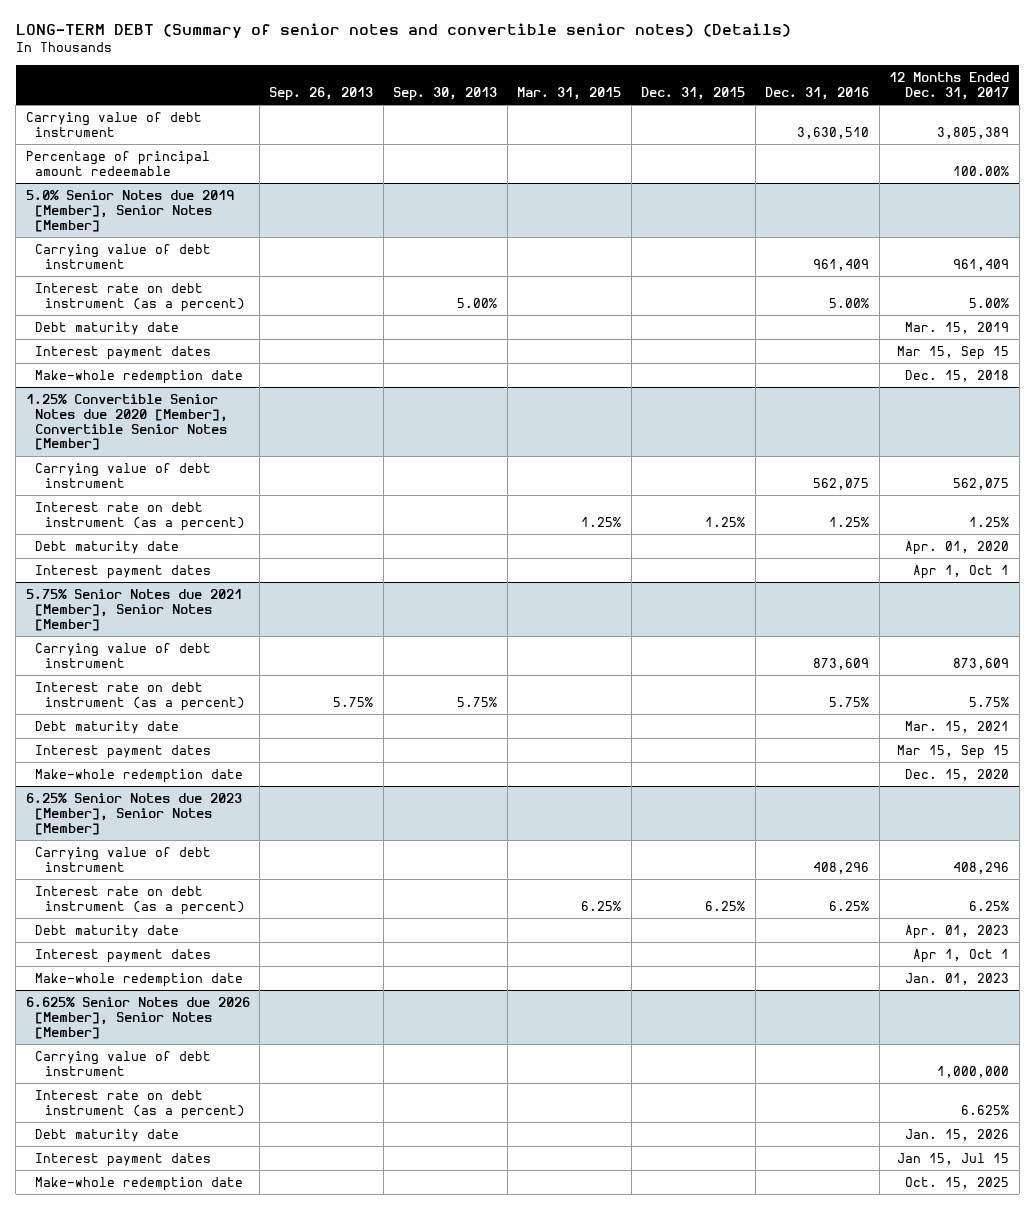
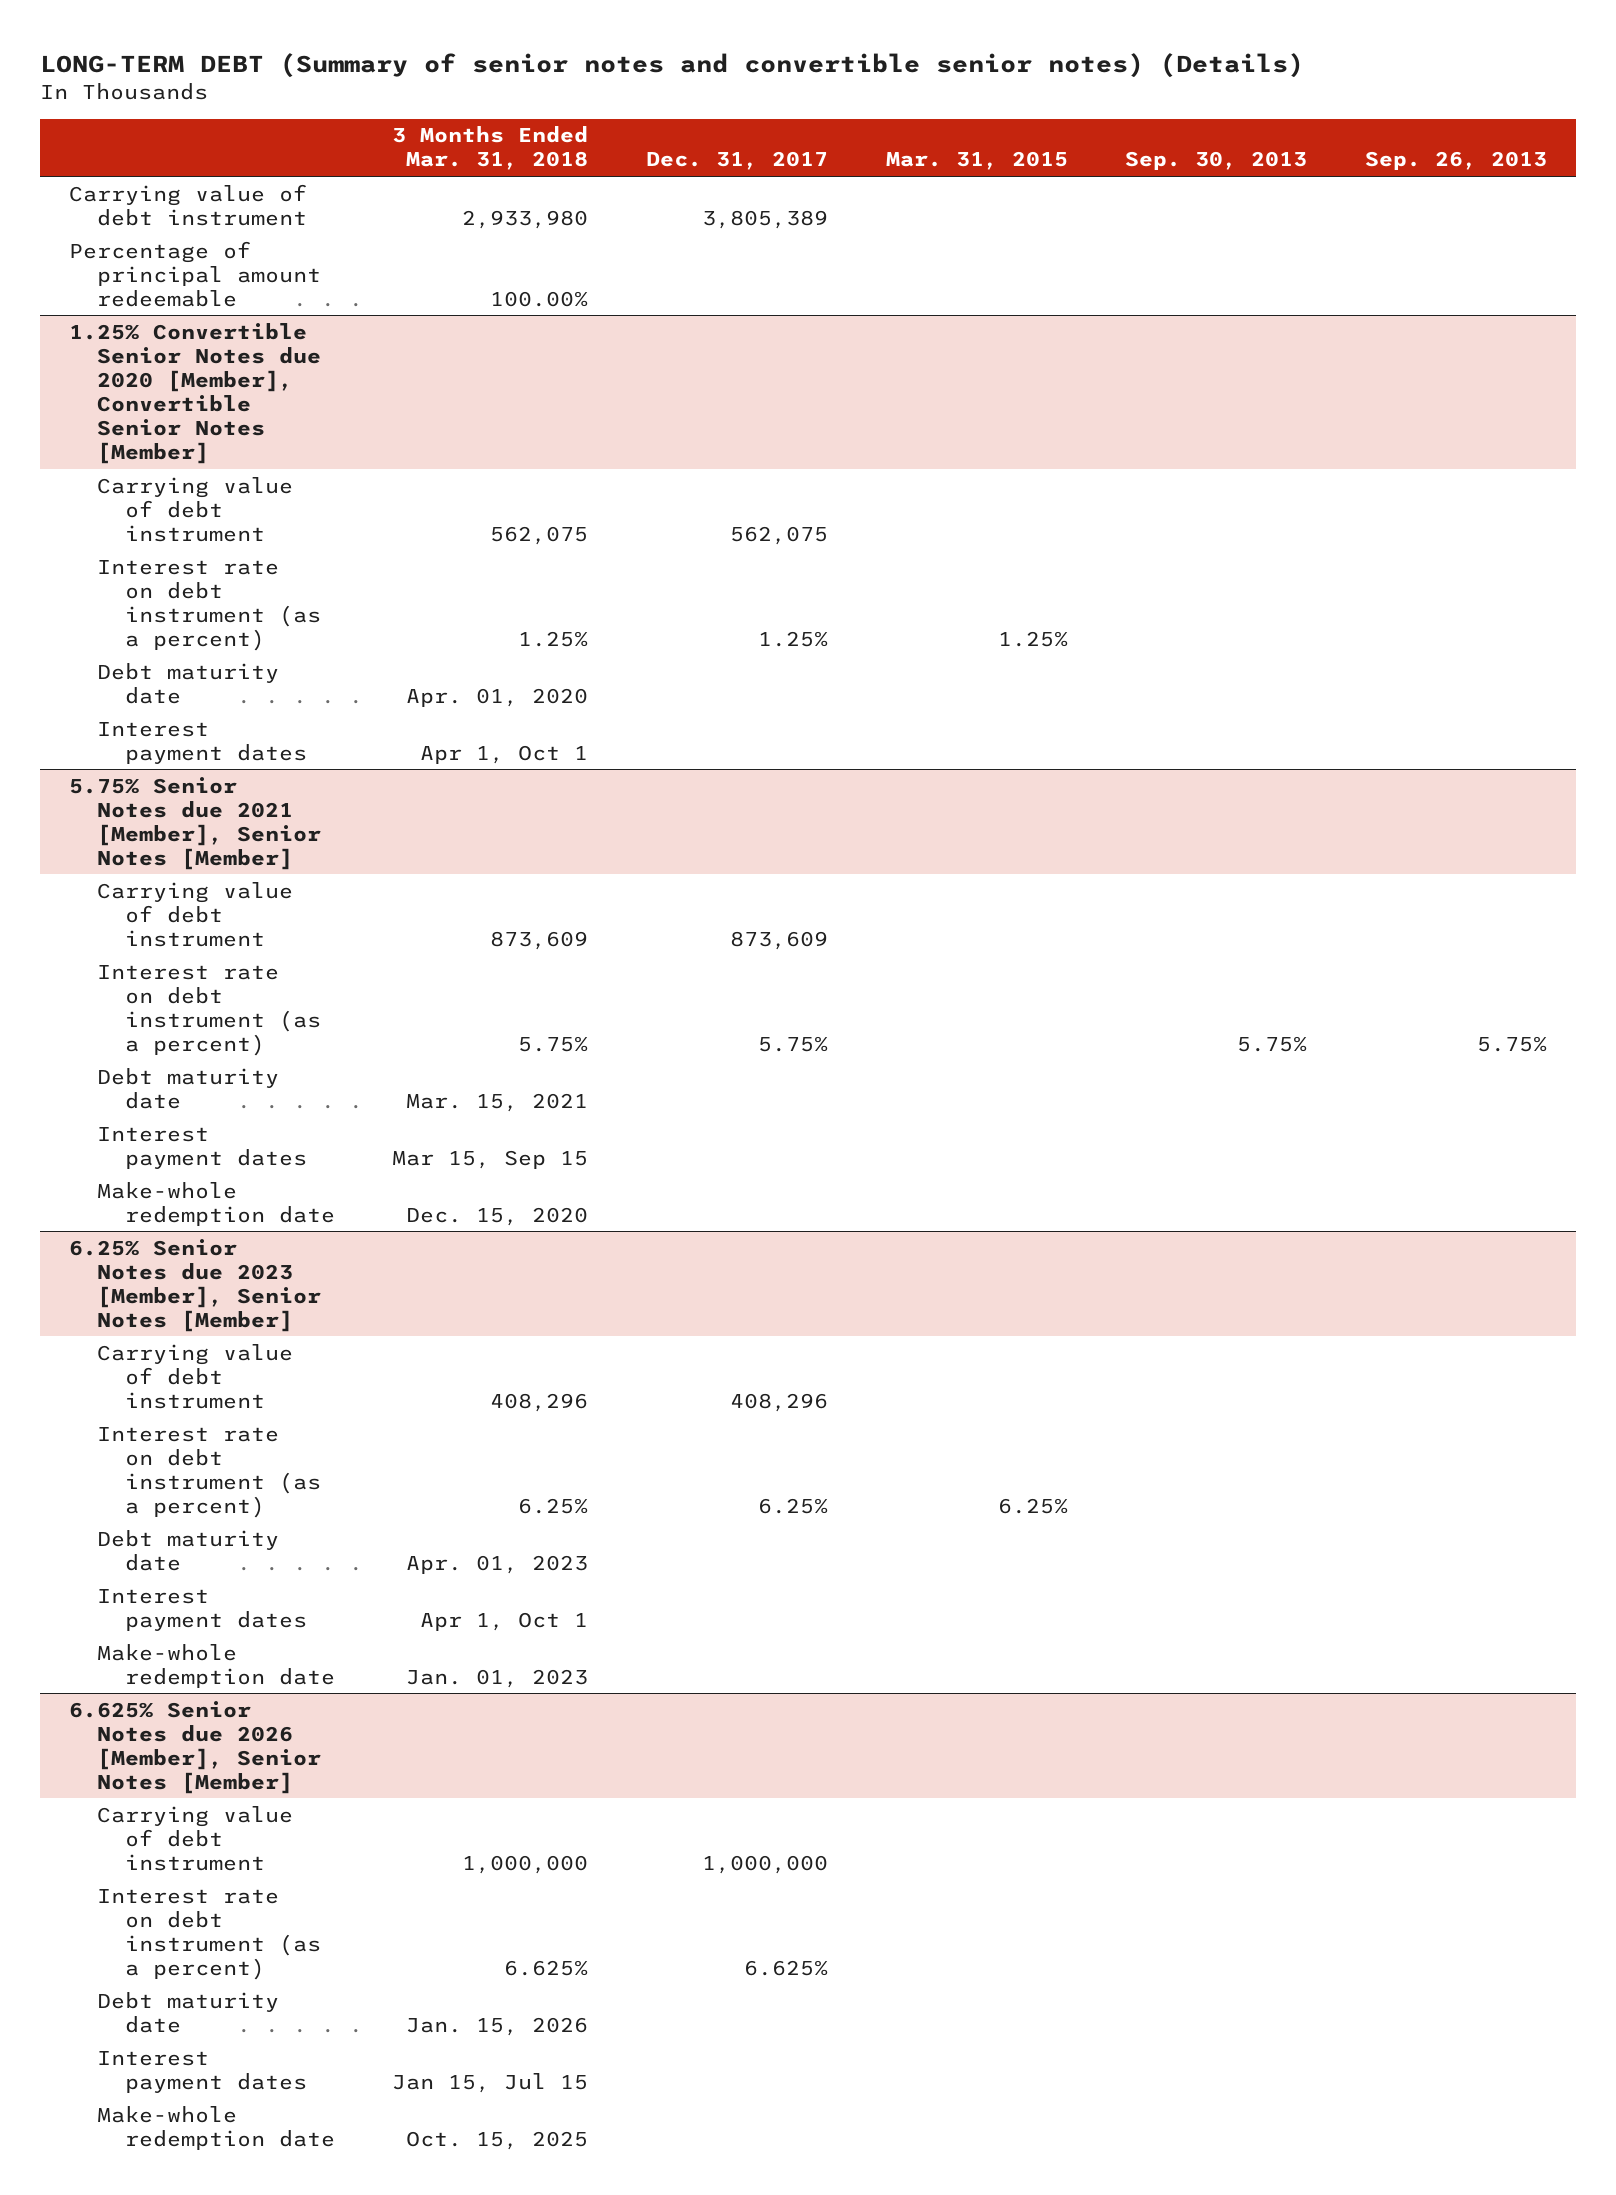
- | Sep. 26, 2013 | Sep. 30, 2013 | Mar. 31, 2015 | Dec. 31, 2015 | Dec. 31, 2016 | 12 Months Ended Dec. 31, 2017
+ | 3 Months Ended Mar. 31, 2018 | Dec. 31, 2017 | Mar. 31, 2015 | Sep. 30, 2013 | Sep. 26, 2013
- 5.0% Senior Notes due 2019 [Member], Senior Notes [Member]
- Carrying value of debt instrument | | | | | 961,409 | 961,409
- Interest rate on debt instrument (as a percent) | | 5.00% | | | 5.00% | 5.00%
- Debt maturity date | | | | | | Mar. 15, 2019
- Interest payment dates | | | | | | Mar 15, Sep 15
- Make-whole redemption date | | | | | | Dec. 15, 2018

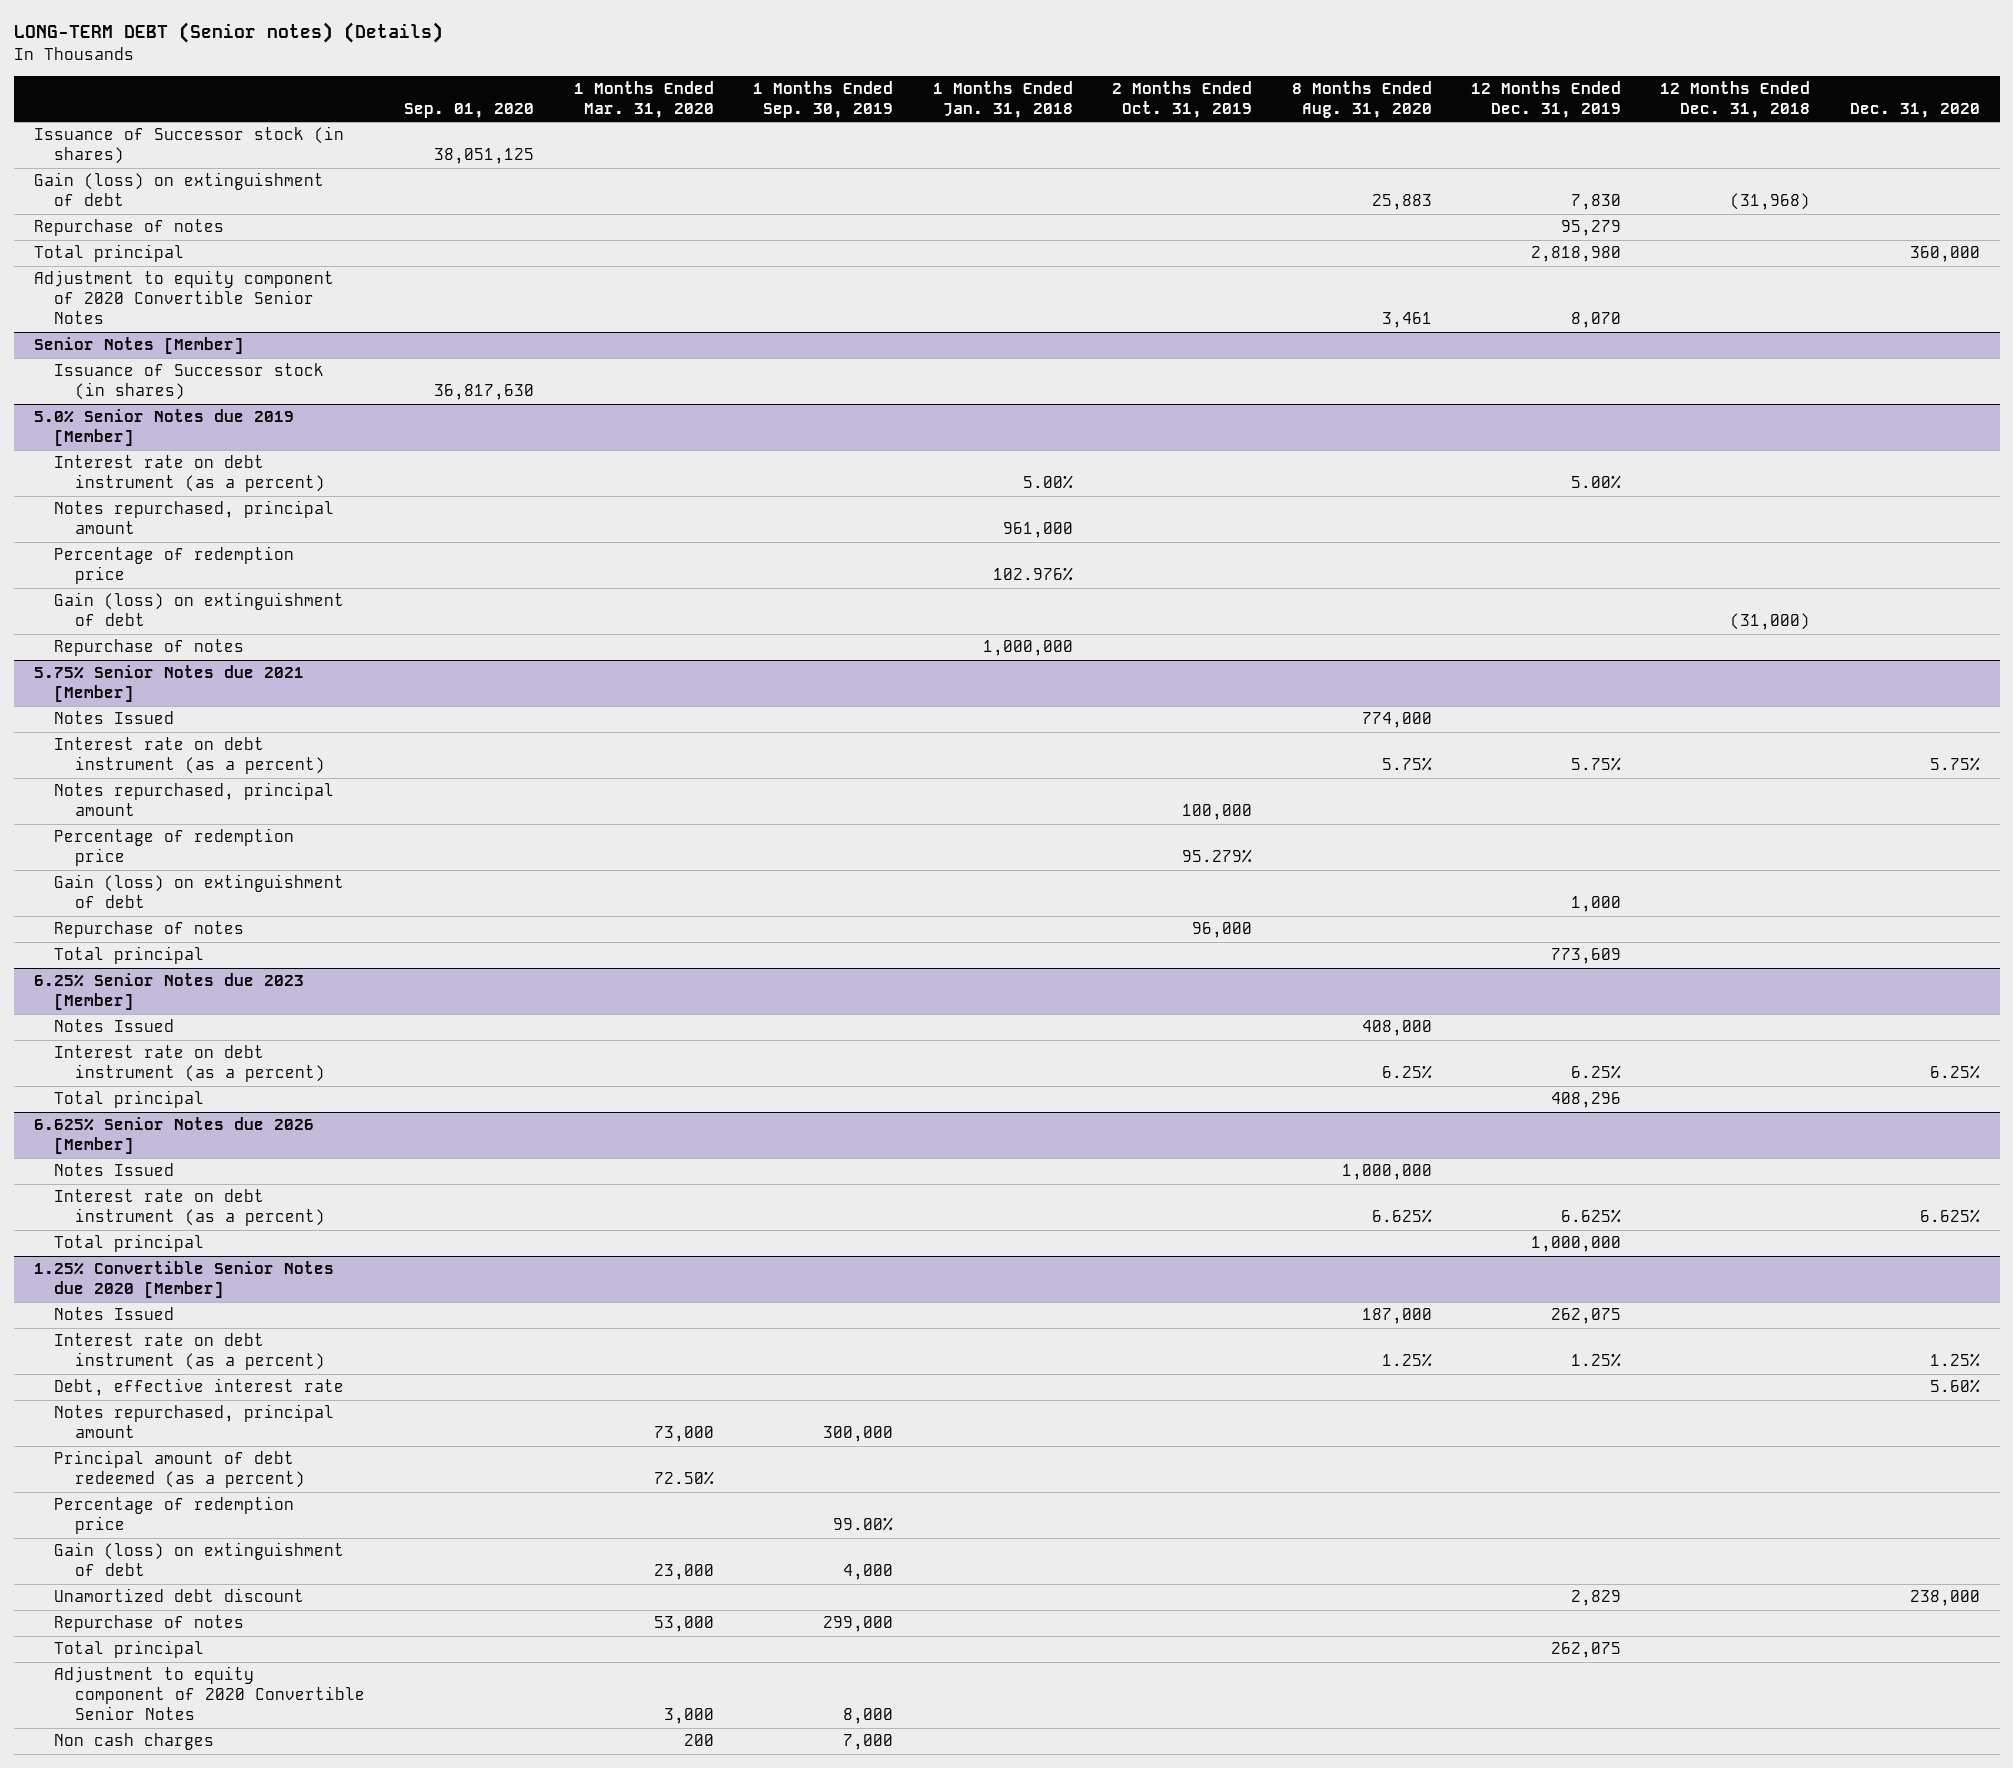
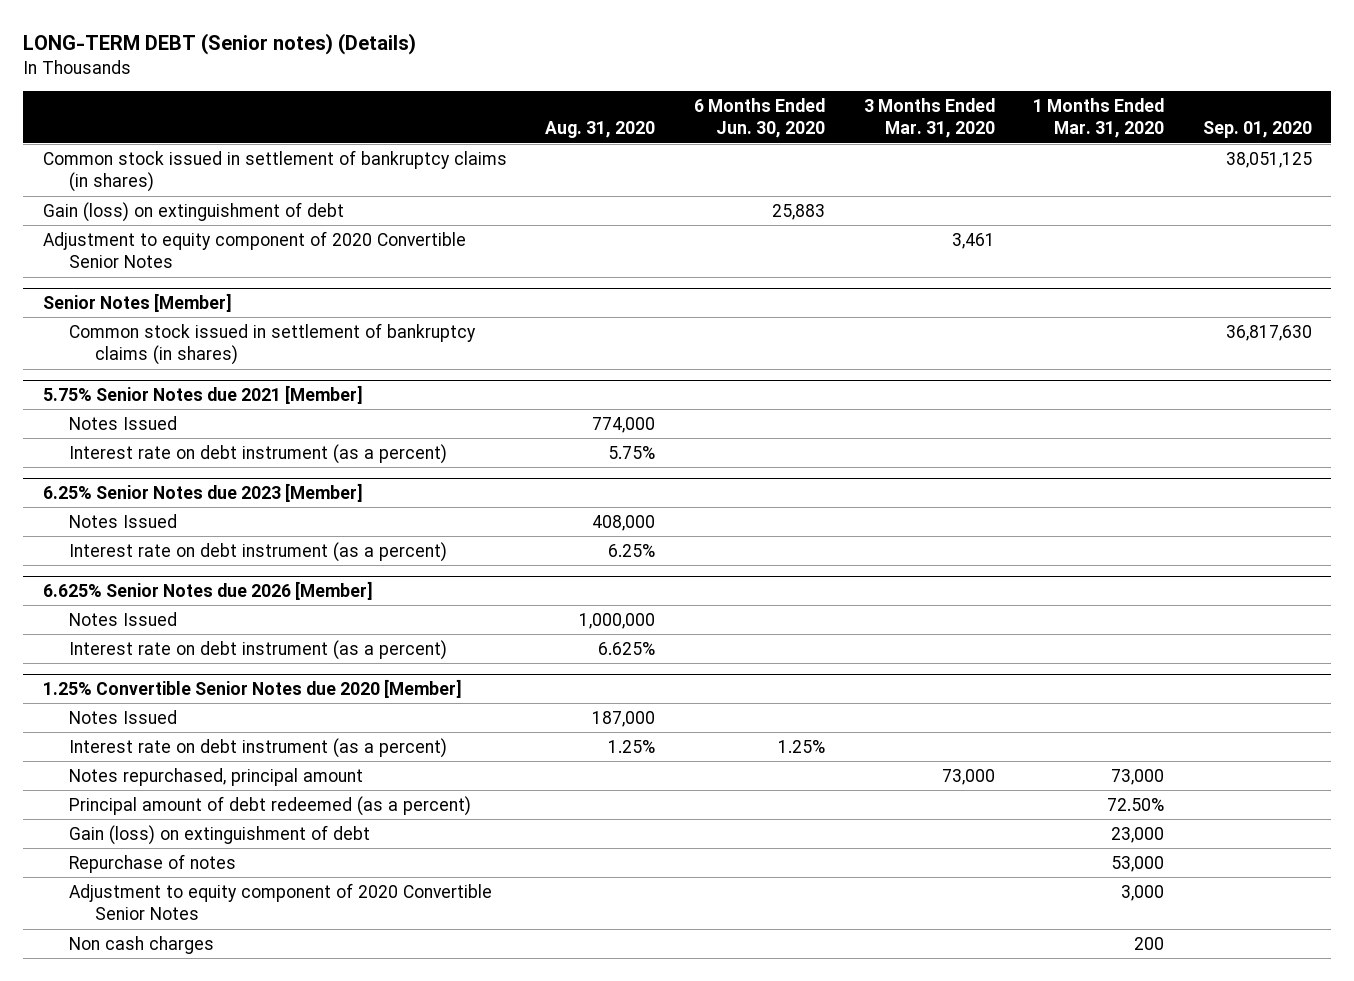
- | Sep. 01, 2020 | 1 Months Ended Mar. 31, 2020 | 1 Months Ended Sep. 30, 2019 | 1 Months Ended Jan. 31, 2018 | 2 Months Ended Oct. 31, 2019 | 8 Months Ended Aug. 31, 2020 | 12 Months Ended Dec. 31, 2019 | 12 Months Ended Dec. 31, 2018 | Dec. 31, 2020
+ | Aug. 31, 2020 | 6 Months Ended Jun. 30, 2020 | 3 Months Ended Mar. 31, 2020 | 1 Months Ended Mar. 31, 2020 | Sep. 01, 2020
- Issuance of Successor stock (in shares) | 38,051,125 | | | | | | | |
+ Common stock issued in settlement of bankruptcy claims (in shares) | | | | | 38,051,125
- Repurchase of notes | | | | | | | 95,279 | |
- Total principal | | | | | | | 2,818,980 | | 360,000
@ Senior Notes [Member]
- Issuance of Successor stock (in shares) | 36,817,630 | | | | | | | |
- 5.0% Senior Notes due 2019 [Member]
- Interest rate on debt instrument (as a percent) | | | | 5.00% | | | 5.00% | |
- Notes repurchased, principal amount | | | | 961,000 | | | | |
- Percentage of redemption price | | | | 102.976% | | | | |
- Gain (loss) on extinguishment of debt | | | | | | | | (31,000) |
- Repurchase of notes | | | | 1,000,000 | | | | |
@ Senior Notes [Member]
+ Common stock issued in settlement of bankruptcy claims (in shares) | | | | | 36,817,630
@ 5.75% Senior Notes due 2021 [Member]
- Notes repurchased, principal amount | | | | | 100,000 | | | |
- Percentage of redemption price | | | | | 95.279% | | | |
- Gain (loss) on extinguishment of debt | | | | | | | 1,000 | |
- Repurchase of notes | | | | | 96,000 | | | |
- Total principal | | | | | | | 773,609 | |
@ 6.25% Senior Notes due 2023 [Member]
- Total principal | | | | | | | 408,296 | |
@ 6.625% Senior Notes due 2026 [Member]
- Total principal | | | | | | | 1,000,000 | |
@ 1.25% Convertible Senior Notes due 2020 [Member]
- Debt, effective interest rate | | | | | | | | | 5.60%
- Percentage of redemption price | | | 99.00% | | | | | |
- Unamortized debt discount | | | | | | | 2,829 | | 238,000
- Total principal | | | | | | | 262,075 | |

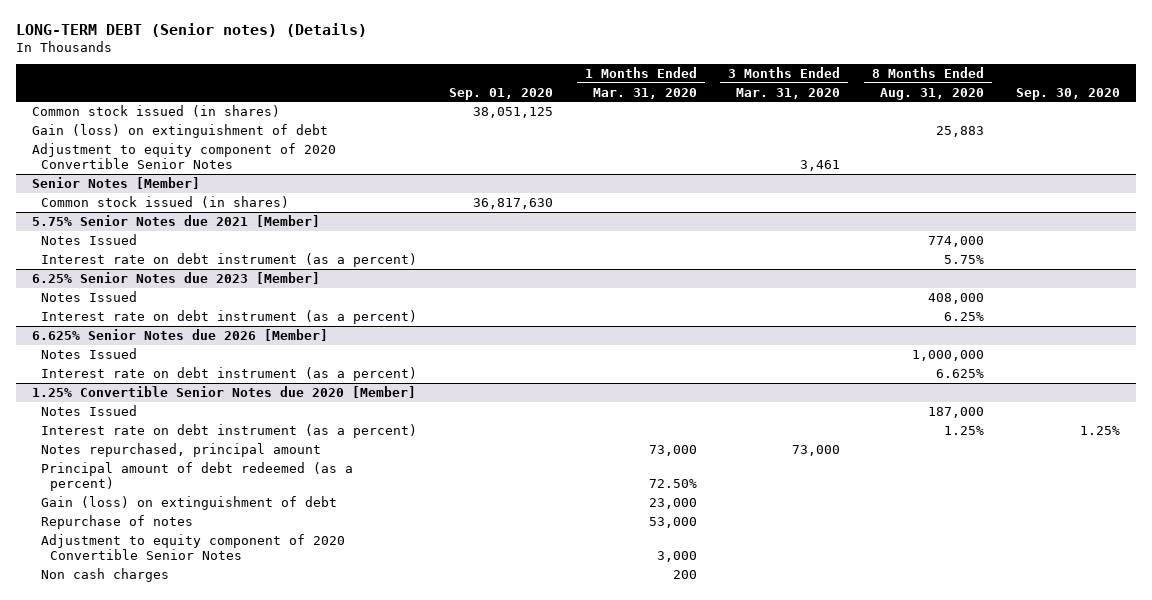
- | Aug. 31, 2020 | 6 Months Ended Jun. 30, 2020 | 3 Months Ended Mar. 31, 2020 | 1 Months Ended Mar. 31, 2020 | Sep. 01, 2020
+ | Sep. 01, 2020 | 1 Months Ended Mar. 31, 2020 | 3 Months Ended Mar. 31, 2020 | 8 Months Ended Aug. 31, 2020 | Sep. 30, 2020
- Common stock issued in settlement of bankruptcy claims (in shares) | | | | | 38,051,125
+ Common stock issued (in shares) | 38,051,125 | | | |
@ Senior Notes [Member]
- Common stock issued in settlement of bankruptcy claims (in shares) | | | | | 36,817,630
+ Common stock issued (in shares) | 36,817,630 | | | |

